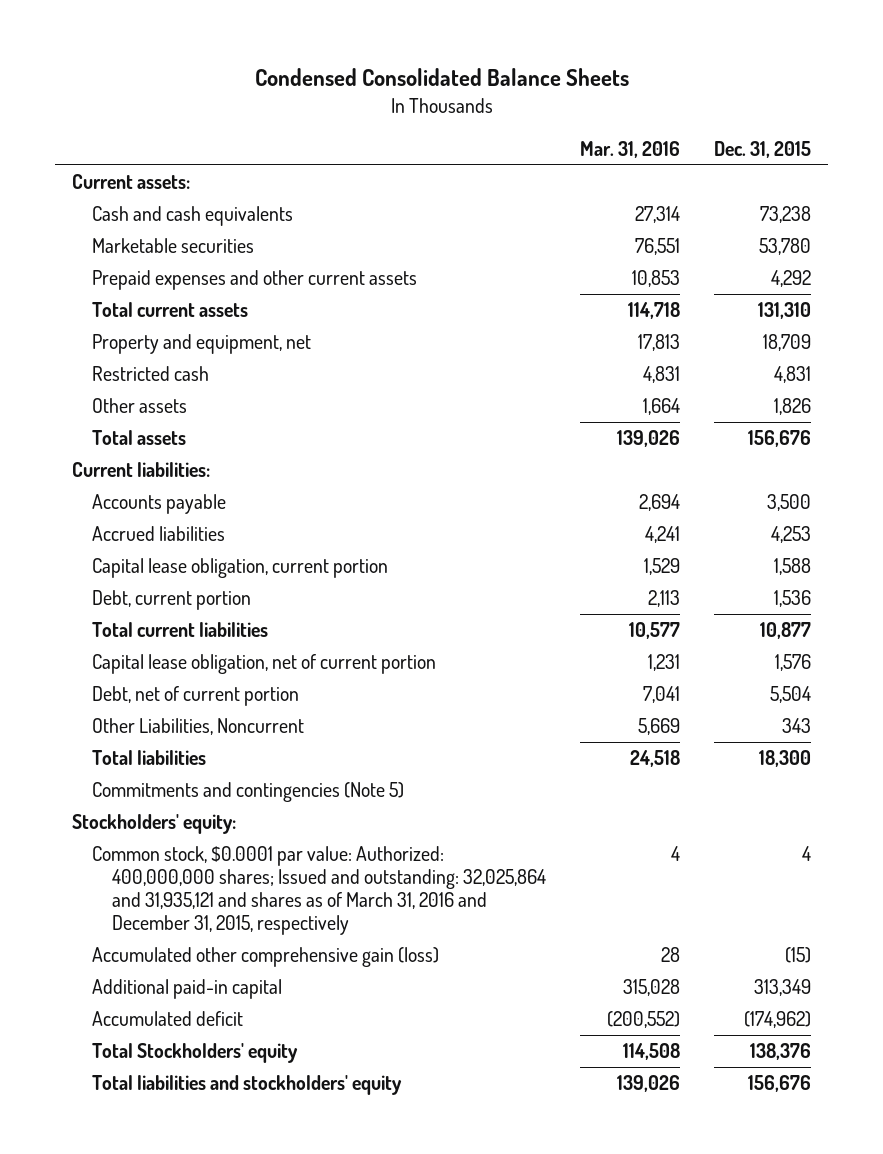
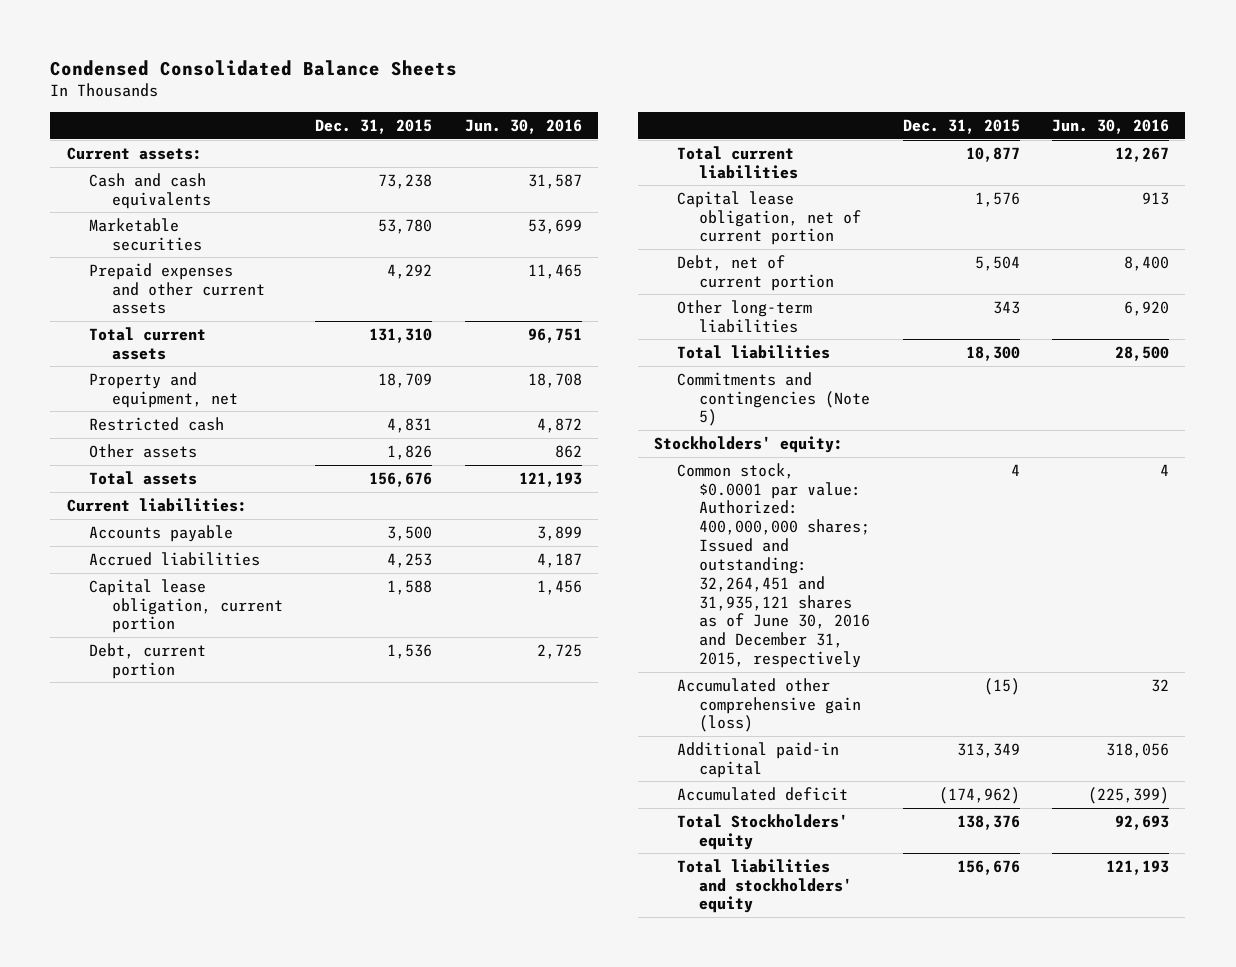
- | Mar. 31, 2016 | Dec. 31, 2015
+ | Dec. 31, 2015 | Jun. 30, 2016
- Other Liabilities, Noncurrent | 5,669 | 343
+ Other long-term liabilities | 343 | 6,920
- Common stock, $0.0001 par value: Authorized: 400,000,000 shares; Issued and outstanding: 32,025,864 and 31,935,121 and shares as of March 31, 2016 and December 31, 2015, respectively | 4 | 4
+ Common stock, $0.0001 par value: Authorized: 400,000,000 shares; Issued and outstanding: 32,264,451 and 31,935,121 shares as of June 30, 2016 and December 31, 2015, respectively | 4 | 4

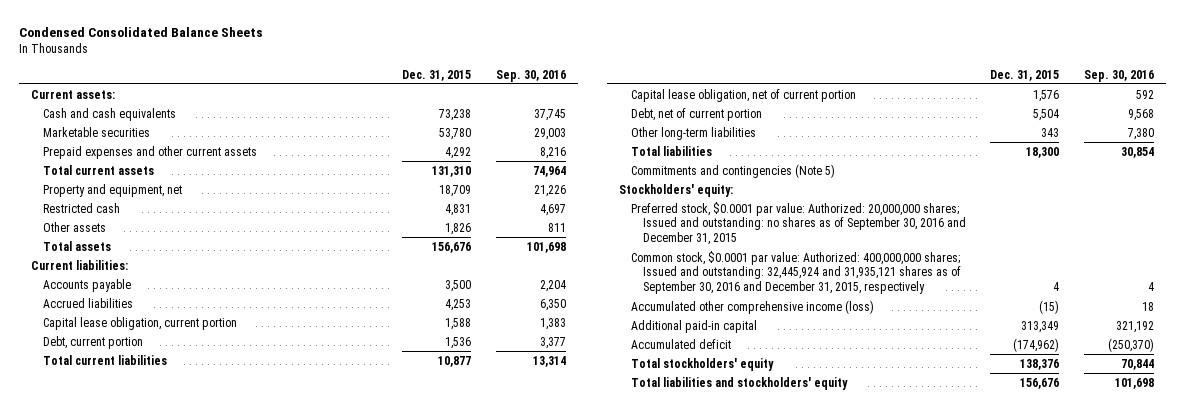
- | Dec. 31, 2015 | Jun. 30, 2016
+ | Dec. 31, 2015 | Sep. 30, 2016
- Common stock, $0.0001 par value: Authorized: 400,000,000 shares; Issued and outstanding: 32,264,451 and 31,935,121 shares as of June 30, 2016 and December 31, 2015, respectively | 4 | 4
- Accumulated other comprehensive gain (loss) | (15) | 32
+ Preferred stock, $0.0001 par value: Authorized: 20,000,000 shares; Issued and outstanding: no shares as of September 30, 2016 and December 31, 2015
+ Common stock, $0.0001 par value: Authorized: 400,000,000 shares; Issued and outstanding: 32,445,924 and 31,935,121 shares as of September 30, 2016 and December 31, 2015, respectively | 4 | 4
+ Accumulated other comprehensive income (loss) | (15) | 18
- Total Stockholders' equity | 138,376 | 92,693
+ Total stockholders' equity | 138,376 | 70,844

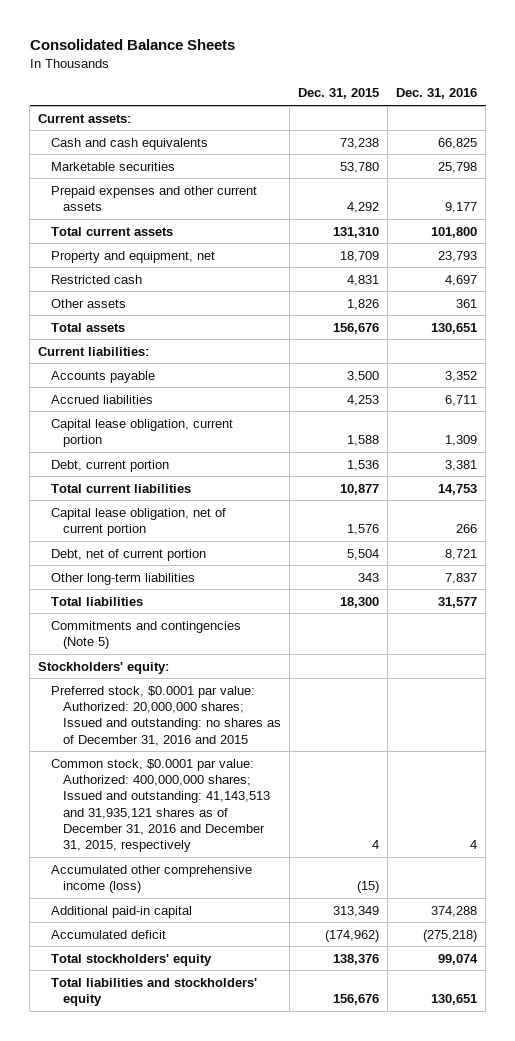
- Condensed Consolidated Balance Sheets
+ Consolidated Balance Sheets
- | Dec. 31, 2015 | Sep. 30, 2016
+ | Dec. 31, 2015 | Dec. 31, 2016
- Preferred stock, $0.0001 par value: Authorized: 20,000,000 shares; Issued and outstanding: no shares as of September 30, 2016 and December 31, 2015
- Common stock, $0.0001 par value: Authorized: 400,000,000 shares; Issued and outstanding: 32,445,924 and 31,935,121 shares as of September 30, 2016 and December 31, 2015, respectively | 4 | 4
+ Preferred stock, $0.0001 par value: Authorized: 20,000,000 shares; Issued and outstanding: no shares as of December 31, 2016 and 2015
+ Common stock, $0.0001 par value: Authorized: 400,000,000 shares; Issued and outstanding: 41,143,513 and 31,935,121 shares as of December 31, 2016 and December 31, 2015, respectively | 4 | 4

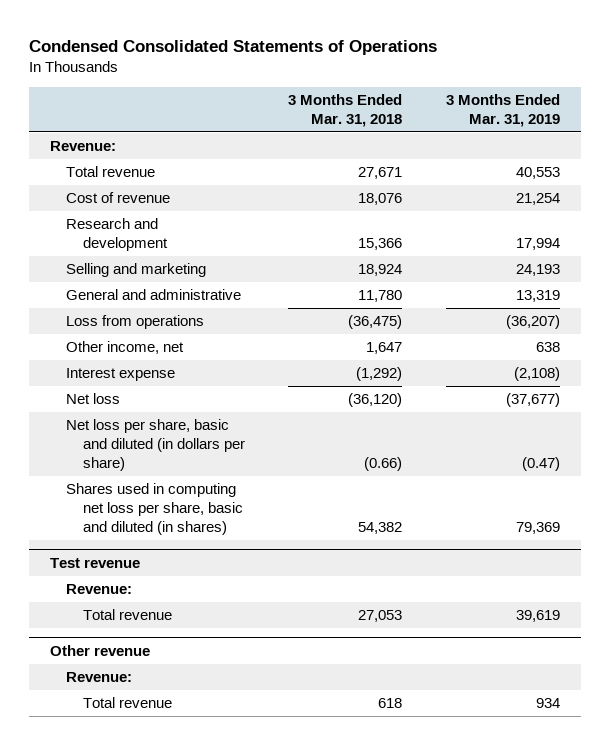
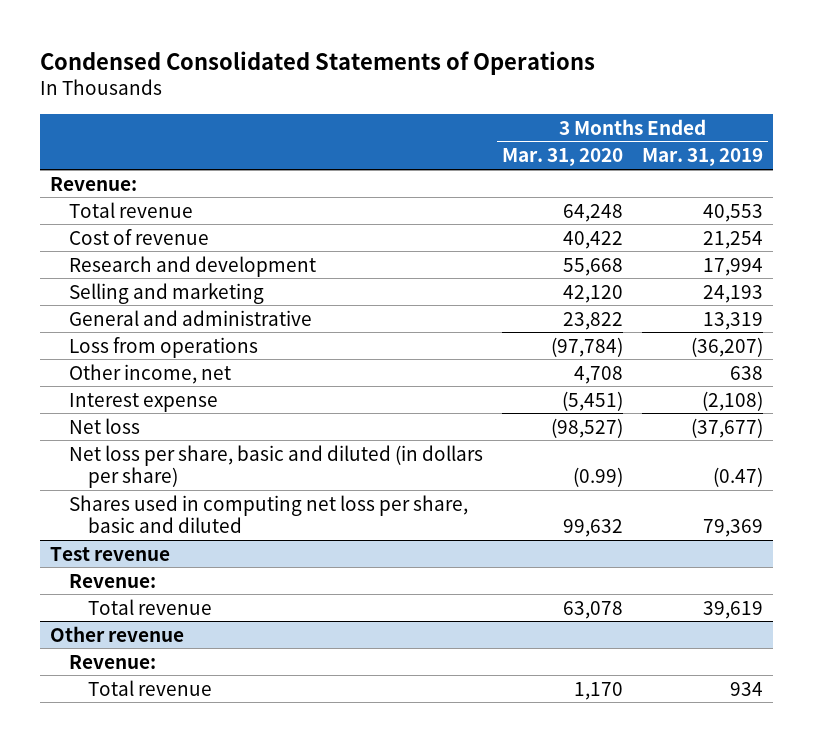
- | 3 Months Ended Mar. 31, 2018 | 3 Months Ended Mar. 31, 2019
+ | 3 Months Ended Mar. 31, 2020 | 3 Months Ended Mar. 31, 2019
- Shares used in computing net loss per share, basic and diluted (in shares) | 54,382 | 79,369
+ Shares used in computing net loss per share, basic and diluted | 99,632 | 79,369

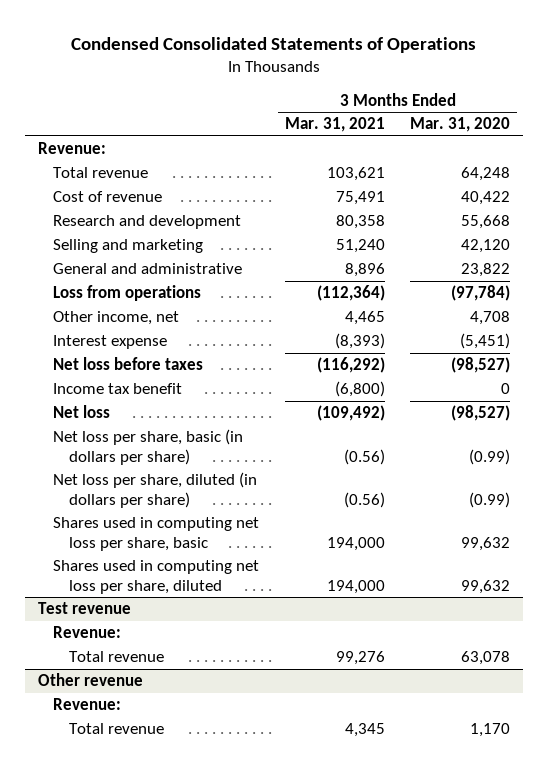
- | 3 Months Ended Mar. 31, 2020 | 3 Months Ended Mar. 31, 2019
+ | 3 Months Ended Mar. 31, 2021 | 3 Months Ended Mar. 31, 2020
+ Net loss before taxes | (116,292) | (98,527)
+ Income tax benefit | (6,800) | 0
- Net loss per share, basic and diluted (in dollars per share) | (0.99) | (0.47)
- Shares used in computing net loss per share, basic and diluted | 99,632 | 79,369
+ Net loss per share, basic (in dollars per share) | (0.56) | (0.99)
+ Net loss per share, diluted (in dollars per share) | (0.56) | (0.99)
+ Shares used in computing net loss per share, basic | 194,000 | 99,632
+ Shares used in computing net loss per share, diluted | 194,000 | 99,632

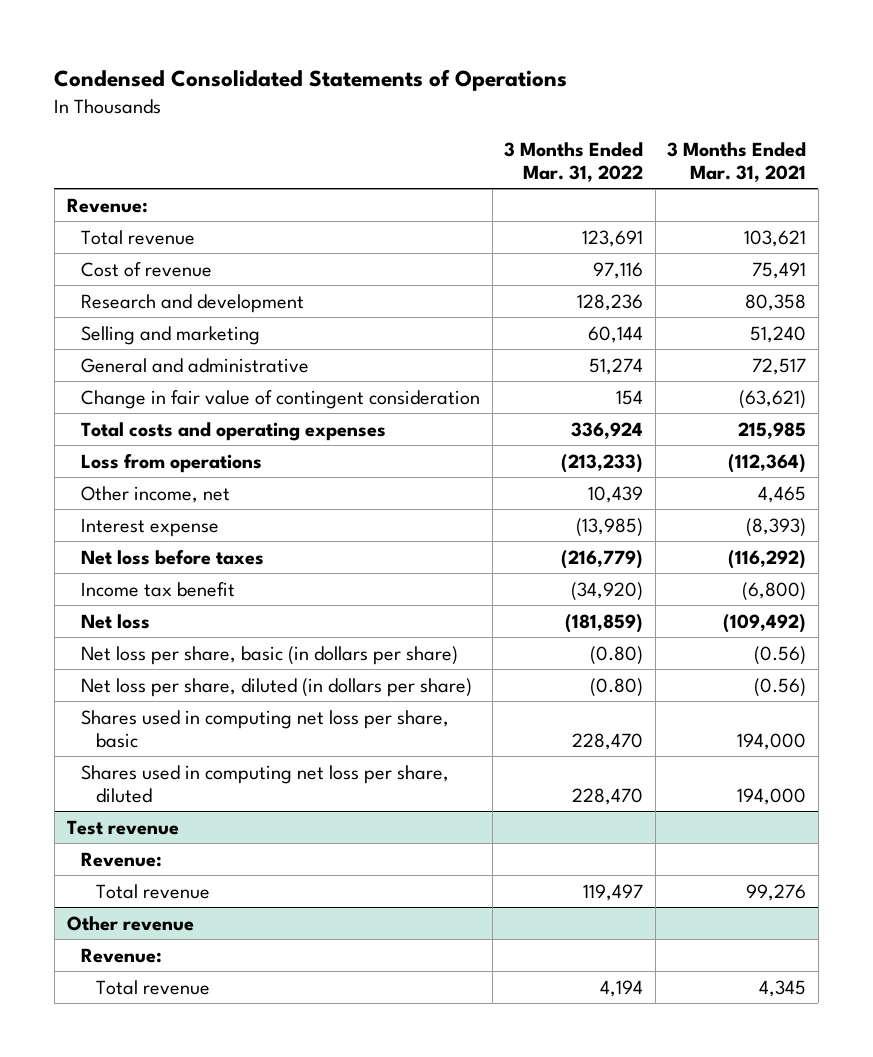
- | 3 Months Ended Mar. 31, 2021 | 3 Months Ended Mar. 31, 2020
+ | 3 Months Ended Mar. 31, 2022 | 3 Months Ended Mar. 31, 2021
- General and administrative | 8,896 | 23,822
+ General and administrative | 51,274 | 72,517
+ Change in fair value of contingent consideration | 154 | (63,621)
+ Total costs and operating expenses | 336,924 | 215,985

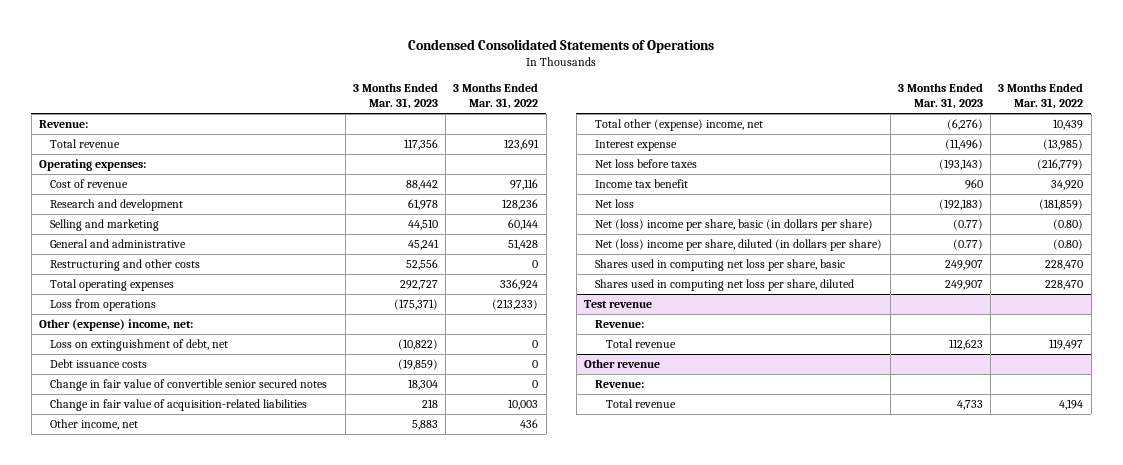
- | 3 Months Ended Mar. 31, 2022 | 3 Months Ended Mar. 31, 2021
+ | 3 Months Ended Mar. 31, 2023 | 3 Months Ended Mar. 31, 2022
+ Operating expenses:
- General and administrative | 51,274 | 72,517
- Change in fair value of contingent consideration | 154 | (63,621)
- Total costs and operating expenses | 336,924 | 215,985
+ General and administrative | 45,241 | 51,428
+ Restructuring and other costs | 52,556 | 0
+ Total operating expenses | 292,727 | 336,924
- Other income, net | 10,439 | 4,465
+ Other (expense) income, net:
+ Loss on extinguishment of debt, net | (10,822) | 0
+ Debt issuance costs | (19,859) | 0
+ Change in fair value of convertible senior secured notes | 18,304 | 0
+ Change in fair value of acquisition-related liabilities | 218 | 10,003
+ Other income, net | 5,883 | 436
+ Total other (expense) income, net | (6,276) | 10,439
- Income tax benefit | (34,920) | (6,800)
+ Income tax benefit | 960 | 34,920
- Net loss per share, basic (in dollars per share) | (0.80) | (0.56)
- Net loss per share, diluted (in dollars per share) | (0.80) | (0.56)
+ Net (loss) income per share, basic (in dollars per share) | (0.77) | (0.80)
+ Net (loss) income per share, diluted (in dollars per share) | (0.77) | (0.80)

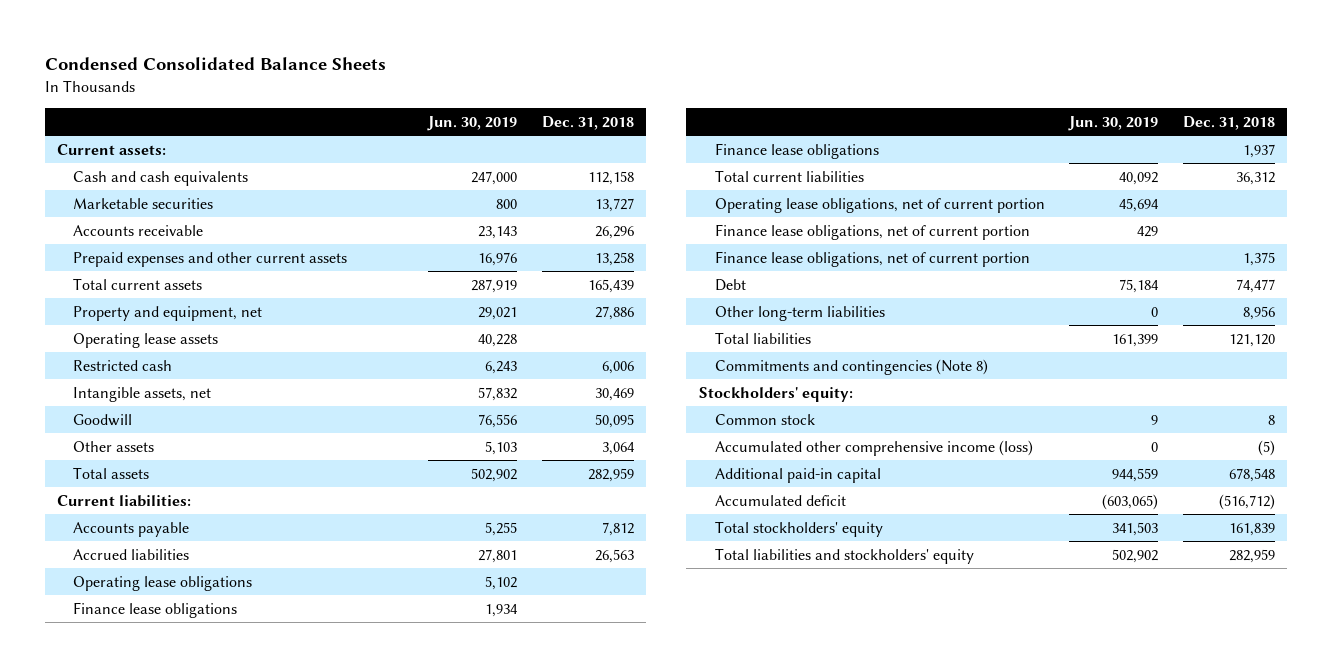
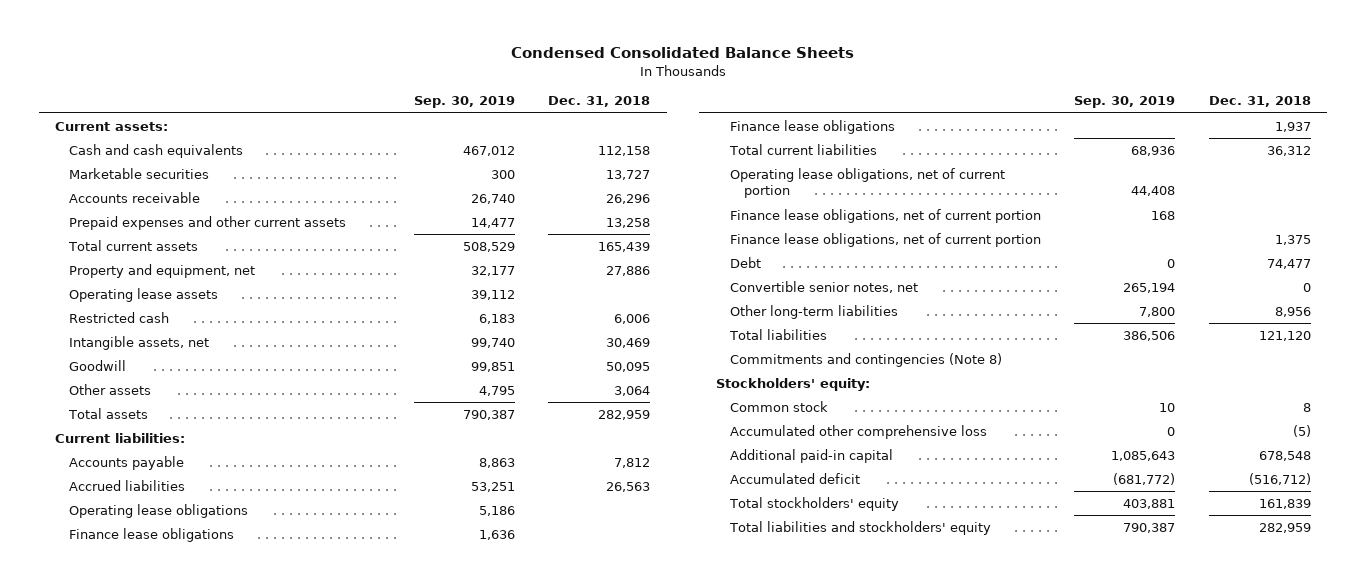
- | Jun. 30, 2019 | Dec. 31, 2018
+ | Sep. 30, 2019 | Dec. 31, 2018
+ Convertible senior notes, net | 265,194 | 0
- Accumulated other comprehensive income (loss) | 0 | (5)
+ Accumulated other comprehensive loss | 0 | (5)

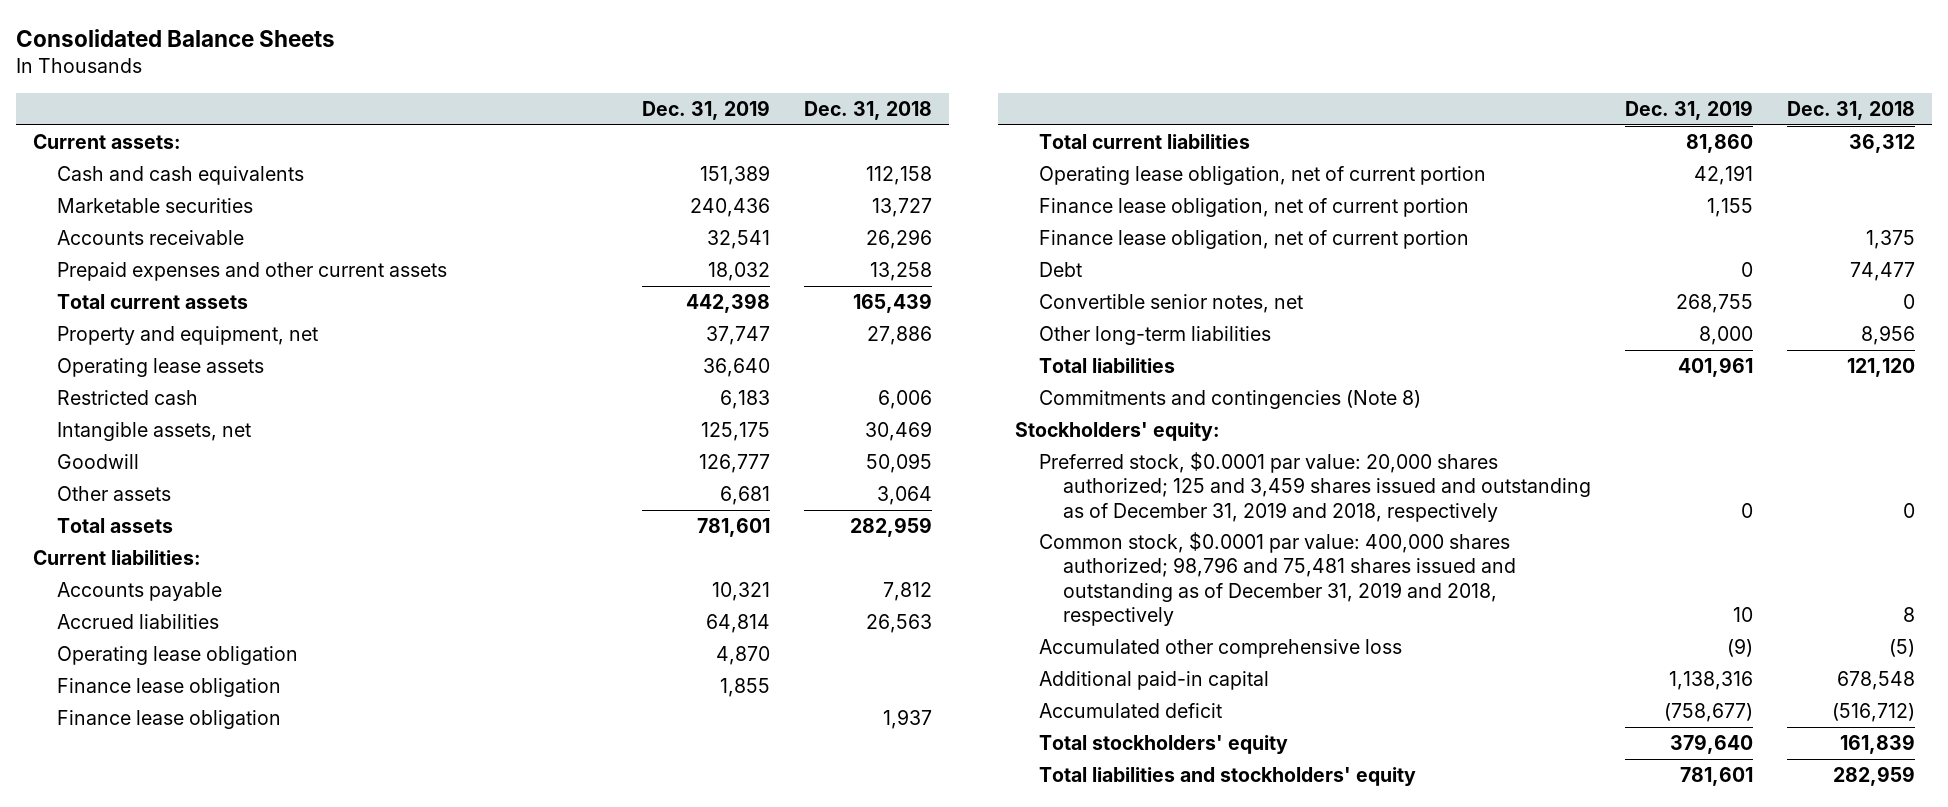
- Condensed Consolidated Balance Sheets
+ Consolidated Balance Sheets
- | Sep. 30, 2019 | Dec. 31, 2018
+ | Dec. 31, 2019 | Dec. 31, 2018
- Operating lease obligations | 5,186 |
- Finance lease obligations | 1,636 |
- Finance lease obligations | | 1,937
+ Operating lease obligation | 4,870 |
+ Finance lease obligation | 1,855 |
+ Finance lease obligation | | 1,937
- Operating lease obligations, net of current portion | 44,408 |
- Finance lease obligations, net of current portion | 168 |
- Finance lease obligations, net of current portion | | 1,375
+ Operating lease obligation, net of current portion | 42,191 |
+ Finance lease obligation, net of current portion | 1,155 |
+ Finance lease obligation, net of current portion | | 1,375
- Common stock | 10 | 8
+ Preferred stock, $0.0001 par value: 20,000 shares authorized; 125 and 3,459 shares issued and outstanding as of December 31, 2019 and 2018, respectively | 0 | 0
+ Common stock, $0.0001 par value: 400,000 shares authorized; 98,796 and 75,481 shares issued and outstanding as of December 31, 2019 and 2018, respectively | 10 | 8

